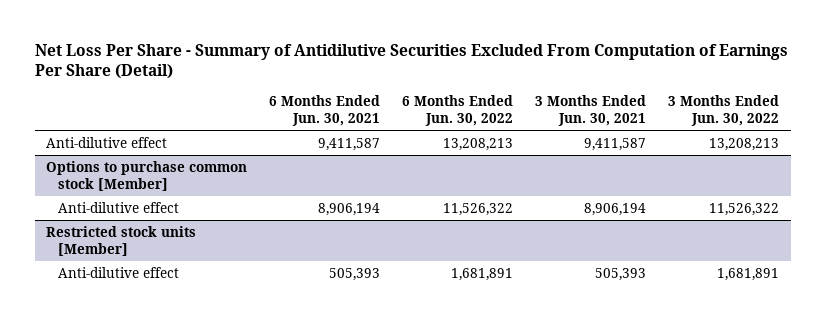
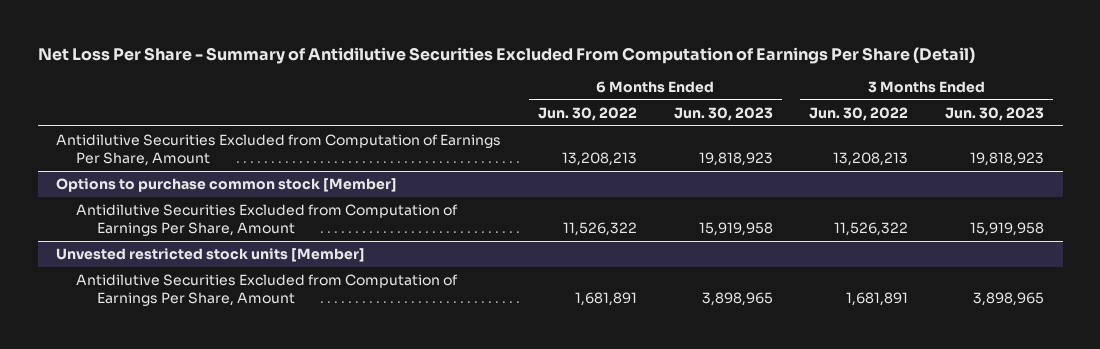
- | 6 Months Ended Jun. 30, 2021 | 6 Months Ended Jun. 30, 2022 | 3 Months Ended Jun. 30, 2021 | 3 Months Ended Jun. 30, 2022
+ | 6 Months Ended Jun. 30, 2022 | 6 Months Ended Jun. 30, 2023 | 3 Months Ended Jun. 30, 2022 | 3 Months Ended Jun. 30, 2023
- Anti-dilutive effect | 9,411,587 | 13,208,213 | 9,411,587 | 13,208,213
+ Antidilutive Securities Excluded from Computation of Earnings Per Share, Amount | 13,208,213 | 19,818,923 | 13,208,213 | 19,818,923
@ Options to purchase common stock [Member]
- Anti-dilutive effect | 8,906,194 | 11,526,322 | 8,906,194 | 11,526,322
- Restricted stock units [Member]
- Anti-dilutive effect | 505,393 | 1,681,891 | 505,393 | 1,681,891
@ Options to purchase common stock [Member]
+ Antidilutive Securities Excluded from Computation of Earnings Per Share, Amount | 11,526,322 | 15,919,958 | 11,526,322 | 15,919,958
+ Unvested restricted stock units [Member]
+ Antidilutive Securities Excluded from Computation of Earnings Per Share, Amount | 1,681,891 | 3,898,965 | 1,681,891 | 3,898,965

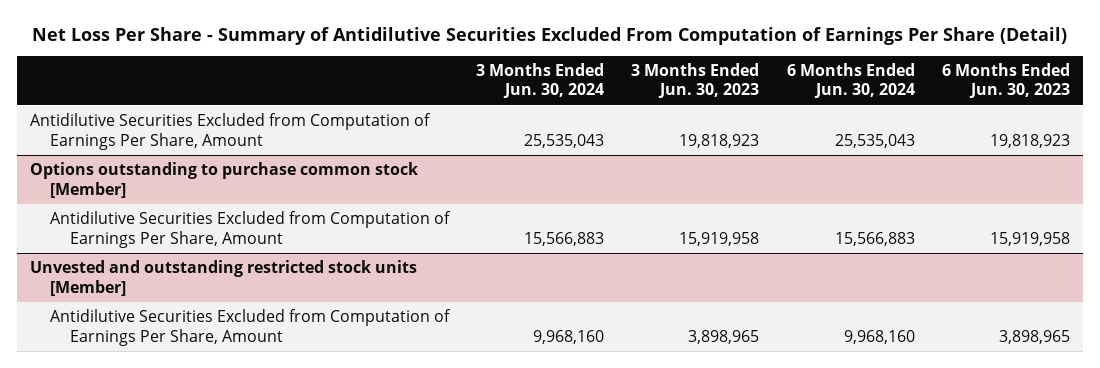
- | 6 Months Ended Jun. 30, 2022 | 6 Months Ended Jun. 30, 2023 | 3 Months Ended Jun. 30, 2022 | 3 Months Ended Jun. 30, 2023
+ | 3 Months Ended Jun. 30, 2024 | 3 Months Ended Jun. 30, 2023 | 6 Months Ended Jun. 30, 2024 | 6 Months Ended Jun. 30, 2023
- Options to purchase common stock [Member]
+ Options outstanding to purchase common stock [Member]
- Unvested restricted stock units [Member]
+ Unvested and outstanding restricted stock units [Member]

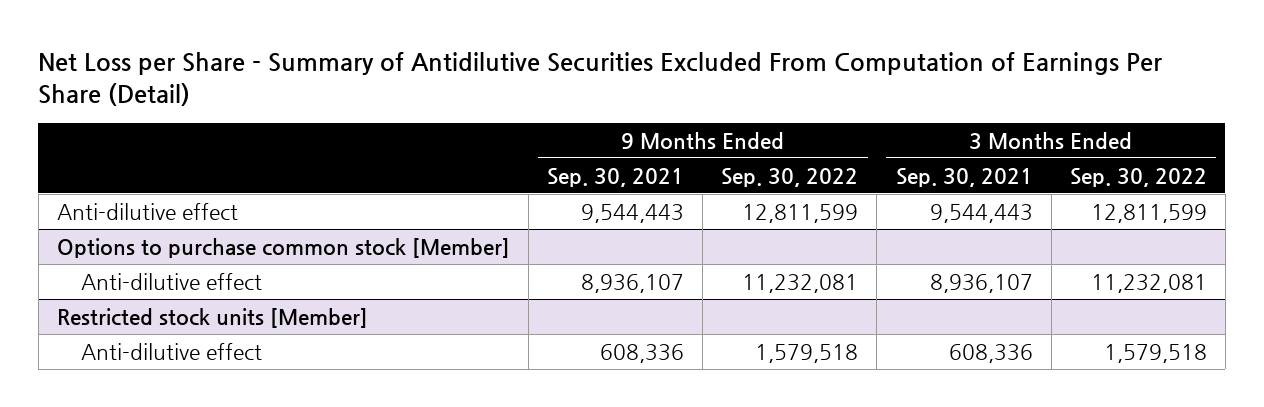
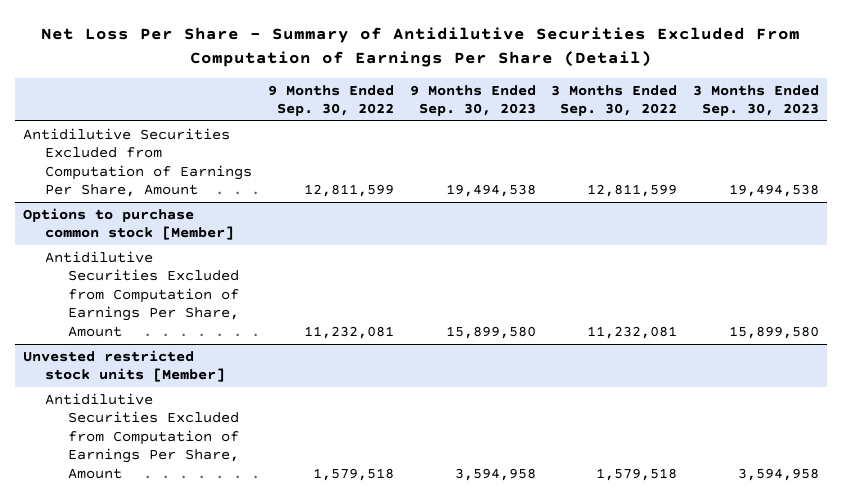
- Net Loss per Share - Summary of Antidilutive Securities Excluded From Computation of Earnings Per Share (Detail)
+ Net Loss Per Share - Summary of Antidilutive Securities Excluded From Computation of Earnings Per Share (Detail)
- | 9 Months Ended Sep. 30, 2021 | 9 Months Ended Sep. 30, 2022 | 3 Months Ended Sep. 30, 2021 | 3 Months Ended Sep. 30, 2022
+ | 9 Months Ended Sep. 30, 2022 | 9 Months Ended Sep. 30, 2023 | 3 Months Ended Sep. 30, 2022 | 3 Months Ended Sep. 30, 2023
- Anti-dilutive effect | 9,544,443 | 12,811,599 | 9,544,443 | 12,811,599
+ Antidilutive Securities Excluded from Computation of Earnings Per Share, Amount | 12,811,599 | 19,494,538 | 12,811,599 | 19,494,538
@ Options to purchase common stock [Member]
- Anti-dilutive effect | 8,936,107 | 11,232,081 | 8,936,107 | 11,232,081
- Restricted stock units [Member]
- Anti-dilutive effect | 608,336 | 1,579,518 | 608,336 | 1,579,518
@ Options to purchase common stock [Member]
+ Antidilutive Securities Excluded from Computation of Earnings Per Share, Amount | 11,232,081 | 15,899,580 | 11,232,081 | 15,899,580
+ Unvested restricted stock units [Member]
+ Antidilutive Securities Excluded from Computation of Earnings Per Share, Amount | 1,579,518 | 3,594,958 | 1,579,518 | 3,594,958

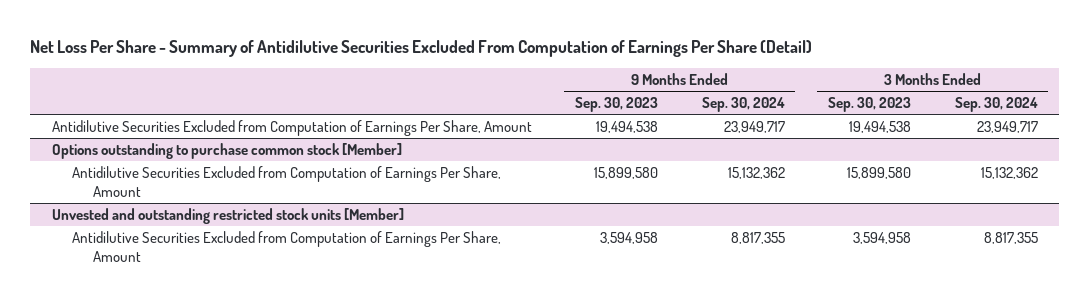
- | 9 Months Ended Sep. 30, 2022 | 9 Months Ended Sep. 30, 2023 | 3 Months Ended Sep. 30, 2022 | 3 Months Ended Sep. 30, 2023
+ | 9 Months Ended Sep. 30, 2023 | 9 Months Ended Sep. 30, 2024 | 3 Months Ended Sep. 30, 2023 | 3 Months Ended Sep. 30, 2024
- Options to purchase common stock [Member]
+ Options outstanding to purchase common stock [Member]
- Unvested restricted stock units [Member]
+ Unvested and outstanding restricted stock units [Member]

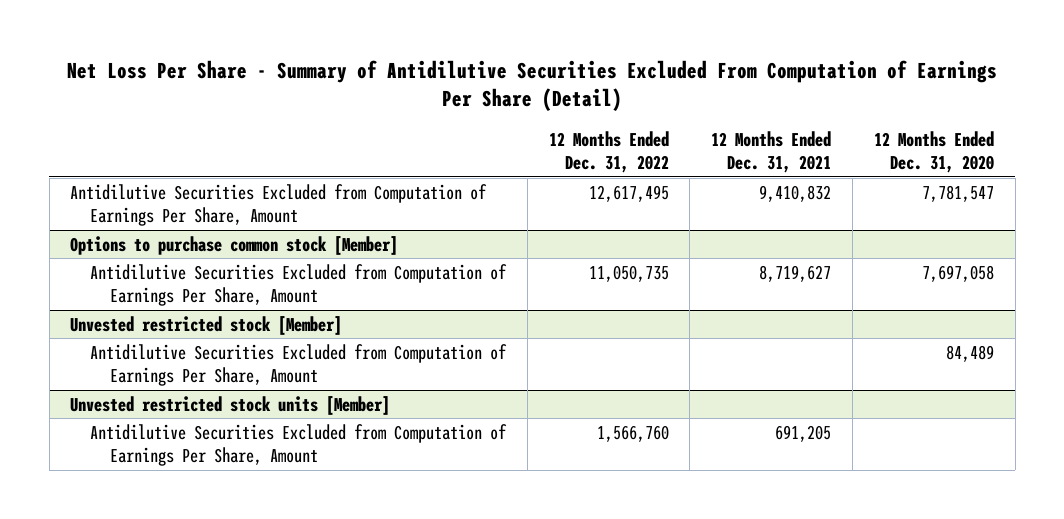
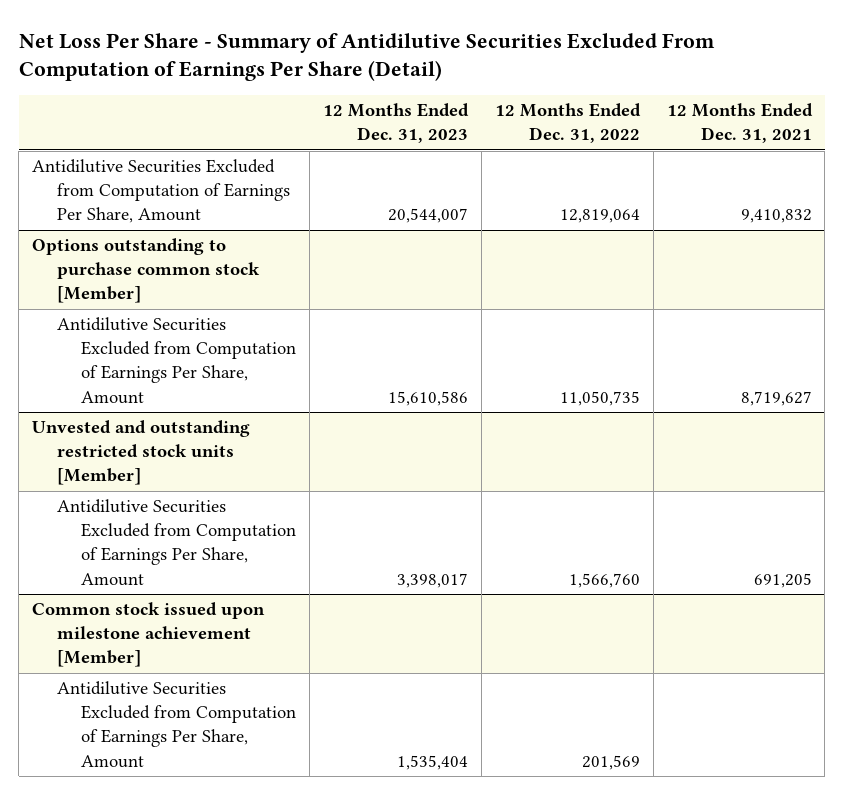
- | 12 Months Ended Dec. 31, 2022 | 12 Months Ended Dec. 31, 2021 | 12 Months Ended Dec. 31, 2020
+ | 12 Months Ended Dec. 31, 2023 | 12 Months Ended Dec. 31, 2022 | 12 Months Ended Dec. 31, 2021
- Antidilutive Securities Excluded from Computation of Earnings Per Share, Amount | 12,617,495 | 9,410,832 | 7,781,547
- Options to purchase common stock [Member]
+ Antidilutive Securities Excluded from Computation of Earnings Per Share, Amount | 20,544,007 | 12,819,064 | 9,410,832
+ Options outstanding to purchase common stock [Member]
- Unvested restricted stock [Member]
- Antidilutive Securities Excluded from Computation of Earnings Per Share, Amount | | | 84,489
- Unvested restricted stock units [Member]
+ Unvested and outstanding restricted stock units [Member]
+ Common stock issued upon milestone achievement [Member]
+ Antidilutive Securities Excluded from Computation of Earnings Per Share, Amount | 1,535,404 | 201,569 |

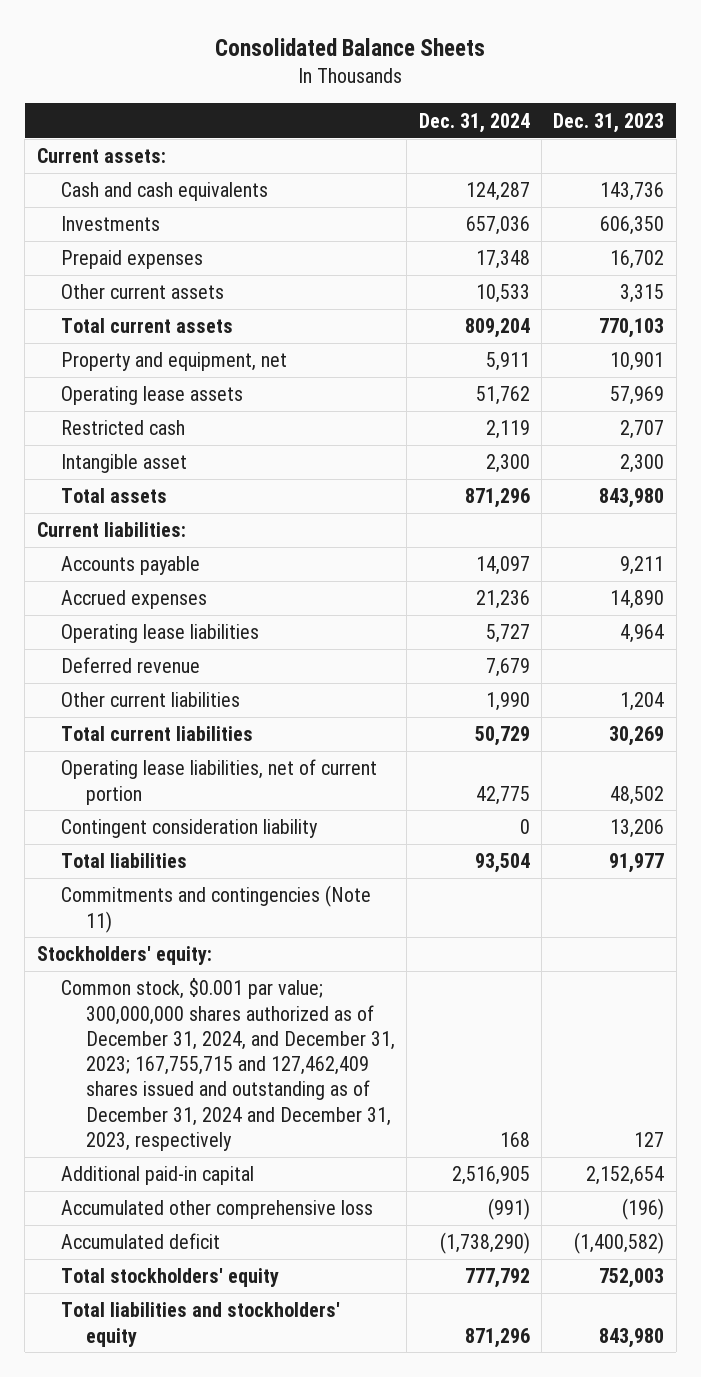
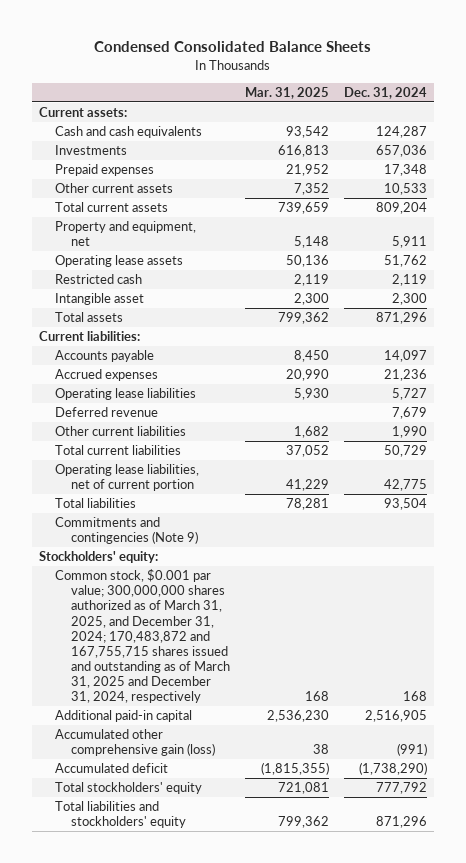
- Consolidated Balance Sheets
+ Condensed Consolidated Balance Sheets
- | Dec. 31, 2024 | Dec. 31, 2023
+ | Mar. 31, 2025 | Dec. 31, 2024
- Contingent consideration liability | 0 | 13,206
- Commitments and contingencies (Note 11)
+ Commitments and contingencies (Note 9)
- Common stock, $0.001 par value; 300,000,000 shares authorized as of December 31, 2024, and December 31, 2023; 167,755,715 and 127,462,409 shares issued and outstanding as of December 31, 2024 and December 31, 2023, respectively | 168 | 127
+ Common stock, $0.001 par value; 300,000,000 shares authorized as of March 31, 2025, and December 31, 2024; 170,483,872 and 167,755,715 shares issued and outstanding as of March 31, 2025 and December 31, 2024, respectively | 168 | 168
- Accumulated other comprehensive loss | (991) | (196)
+ Accumulated other comprehensive gain (loss) | 38 | (991)

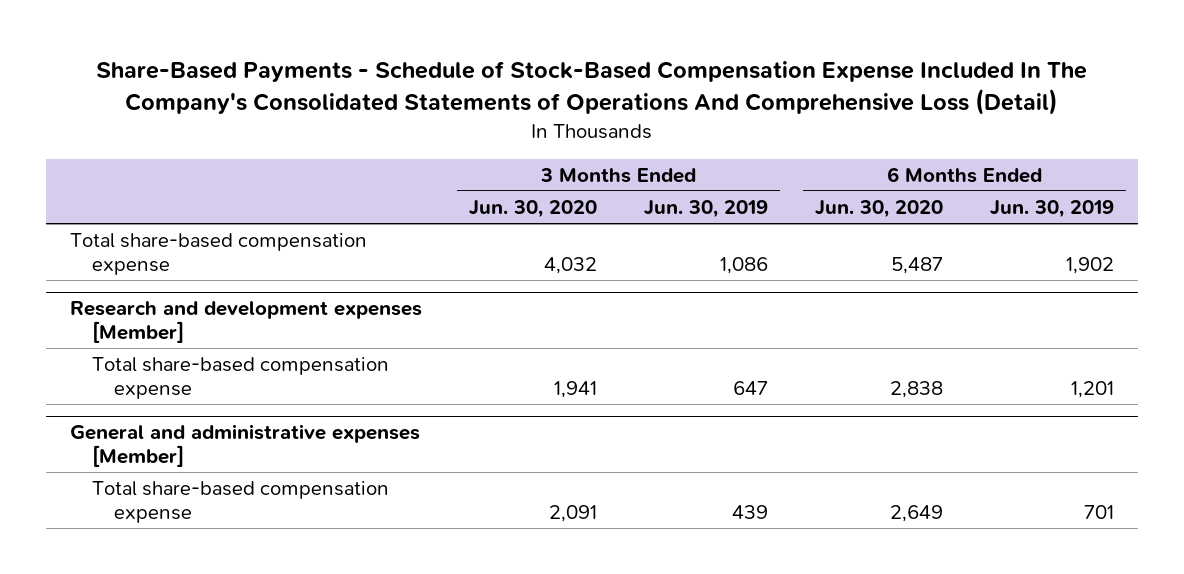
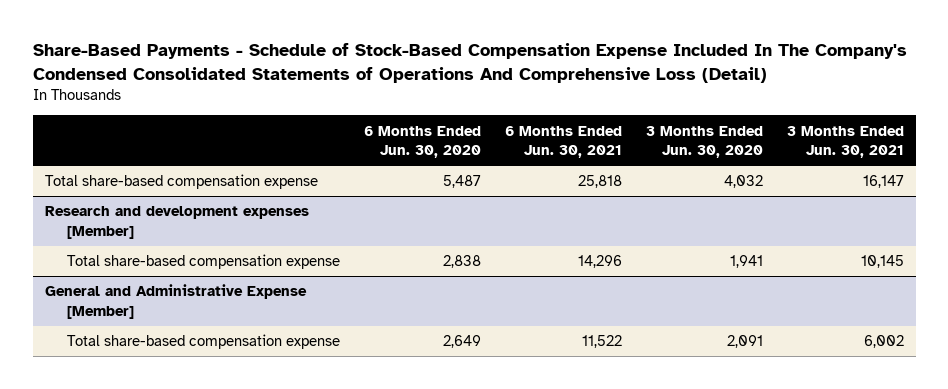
- Share-Based Payments - Schedule of Stock-Based Compensation Expense Included In The Company's Consolidated Statements of Operations And Comprehensive Loss (Detail)
+ Share-Based Payments - Schedule of Stock-Based Compensation Expense Included In The Company's Condensed Consolidated Statements of Operations And Comprehensive Loss (Detail)
- | 3 Months Ended Jun. 30, 2020 | 3 Months Ended Jun. 30, 2019 | 6 Months Ended Jun. 30, 2020 | 6 Months Ended Jun. 30, 2019
+ | 6 Months Ended Jun. 30, 2020 | 6 Months Ended Jun. 30, 2021 | 3 Months Ended Jun. 30, 2020 | 3 Months Ended Jun. 30, 2021
- General and administrative expenses [Member]
+ General and Administrative Expense [Member]

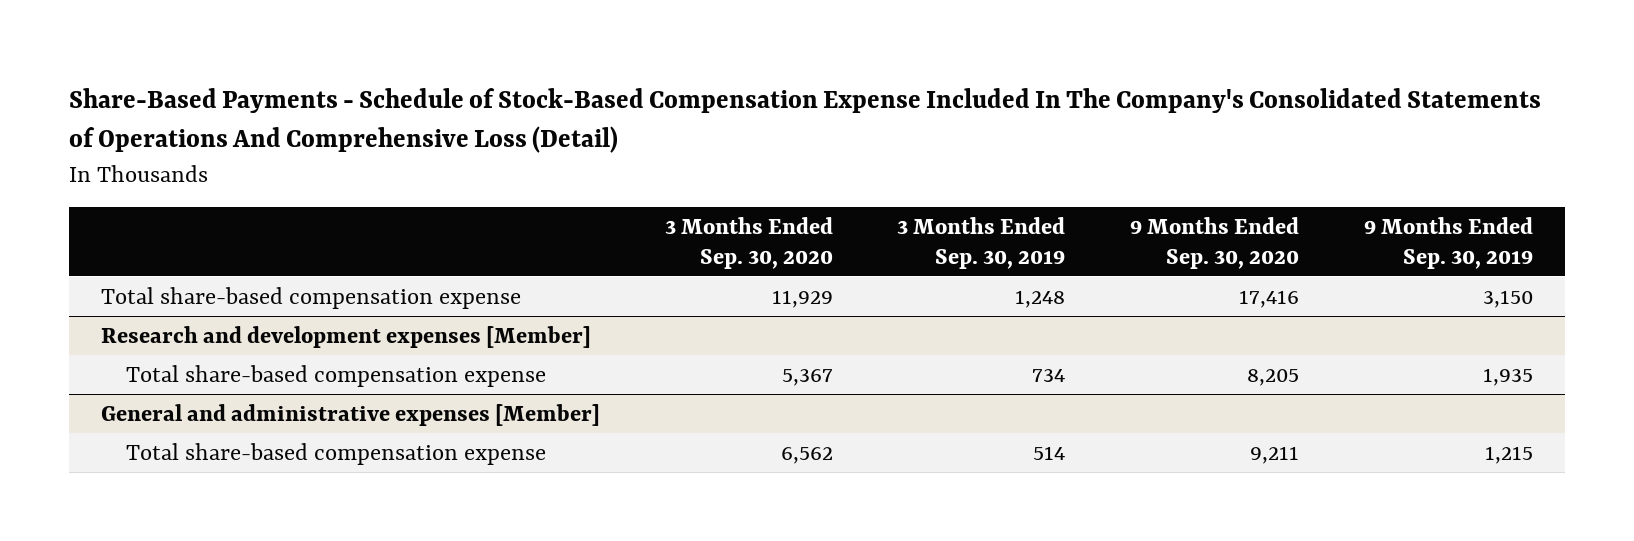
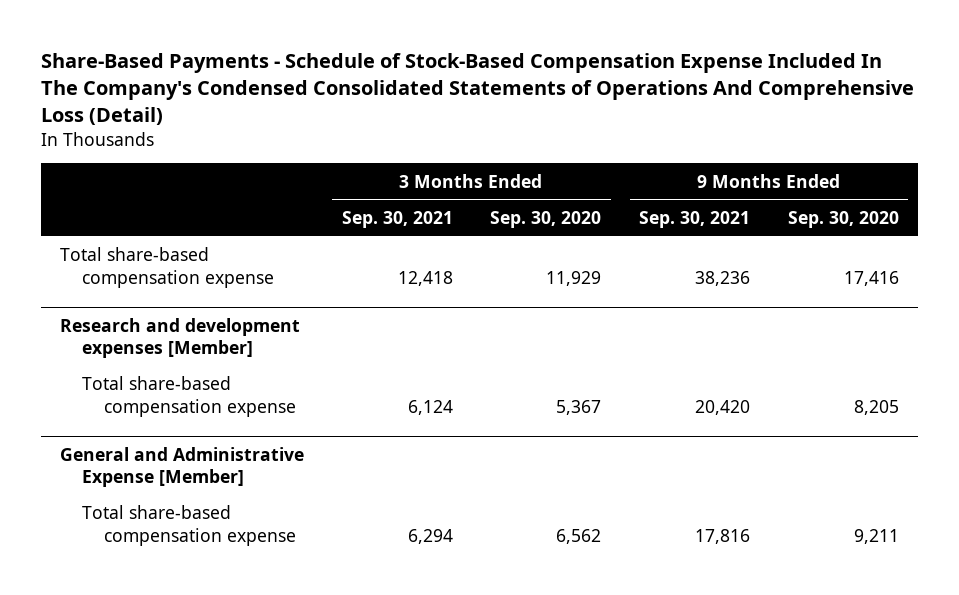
- Share-Based Payments - Schedule of Stock-Based Compensation Expense Included In The Company's Consolidated Statements of Operations And Comprehensive Loss (Detail)
+ Share-Based Payments - Schedule of Stock-Based Compensation Expense Included In The Company's Condensed Consolidated Statements of Operations And Comprehensive Loss (Detail)
- | 3 Months Ended Sep. 30, 2020 | 3 Months Ended Sep. 30, 2019 | 9 Months Ended Sep. 30, 2020 | 9 Months Ended Sep. 30, 2019
+ | 3 Months Ended Sep. 30, 2021 | 3 Months Ended Sep. 30, 2020 | 9 Months Ended Sep. 30, 2021 | 9 Months Ended Sep. 30, 2020
- General and administrative expenses [Member]
+ General and Administrative Expense [Member]

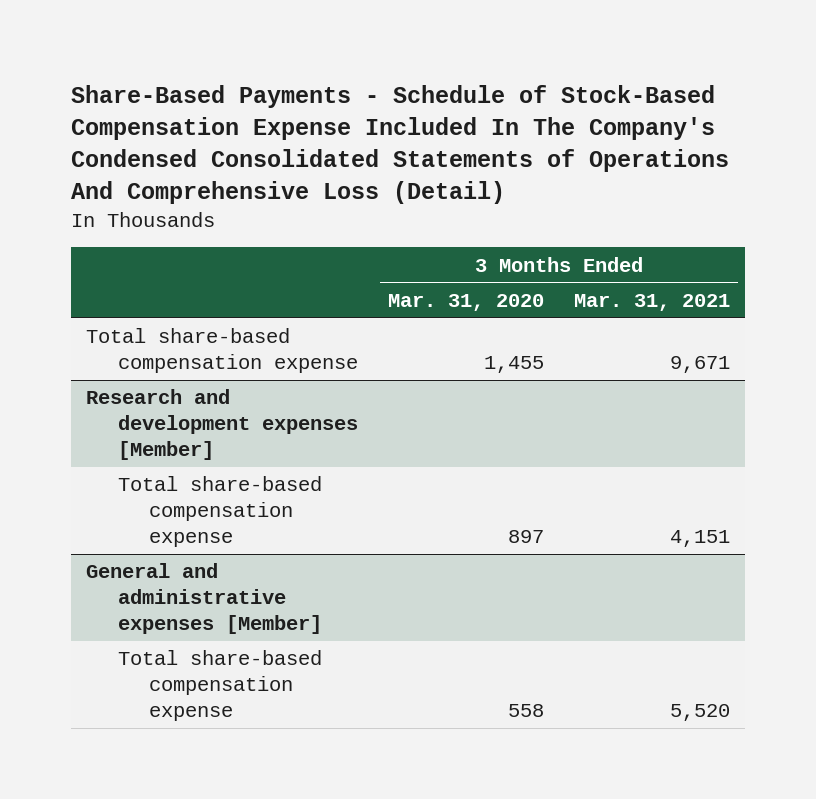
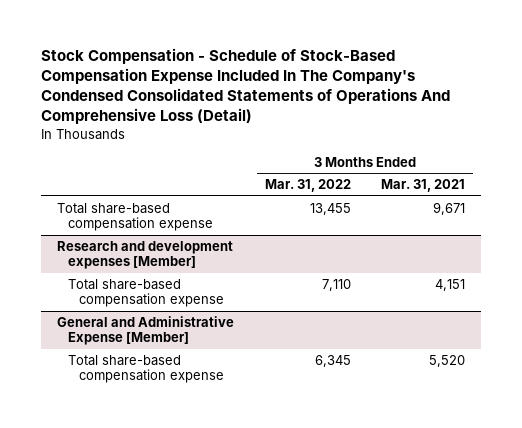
- Share-Based Payments - Schedule of Stock-Based Compensation Expense Included In The Company's Condensed Consolidated Statements of Operations And Comprehensive Loss (Detail)
+ Stock Compensation - Schedule of Stock-Based Compensation Expense Included In The Company's Condensed Consolidated Statements of Operations And Comprehensive Loss (Detail)
- | 3 Months Ended Mar. 31, 2020 | 3 Months Ended Mar. 31, 2021
+ | 3 Months Ended Mar. 31, 2022 | 3 Months Ended Mar. 31, 2021
- General and administrative expenses [Member]
+ General and Administrative Expense [Member]

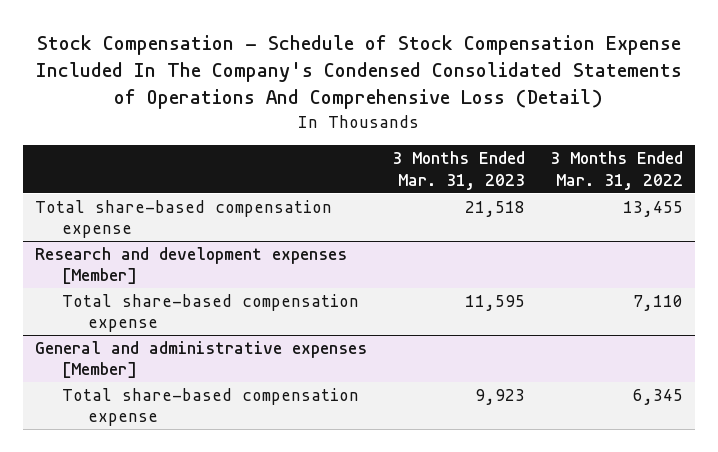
- Stock Compensation - Schedule of Stock-Based Compensation Expense Included In The Company's Condensed Consolidated Statements of Operations And Comprehensive Loss (Detail)
+ Stock Compensation - Schedule of Stock Compensation Expense Included In The Company's Condensed Consolidated Statements of Operations And Comprehensive Loss (Detail)
- | 3 Months Ended Mar. 31, 2022 | 3 Months Ended Mar. 31, 2021
+ | 3 Months Ended Mar. 31, 2023 | 3 Months Ended Mar. 31, 2022
- General and Administrative Expense [Member]
+ General and administrative expenses [Member]

